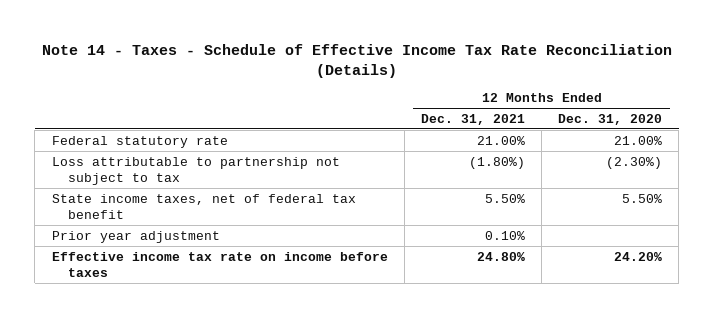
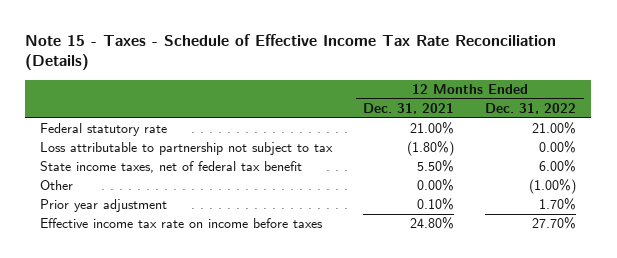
- Note 14 - Taxes - Schedule of Effective Income Tax Rate Reconciliation (Details)
+ Note 15 - Taxes - Schedule of Effective Income Tax Rate Reconciliation (Details)
- | 12 Months Ended Dec. 31, 2021 | 12 Months Ended Dec. 31, 2020
+ | 12 Months Ended Dec. 31, 2021 | 12 Months Ended Dec. 31, 2022
+ Other | 0.00% | (1.00%)

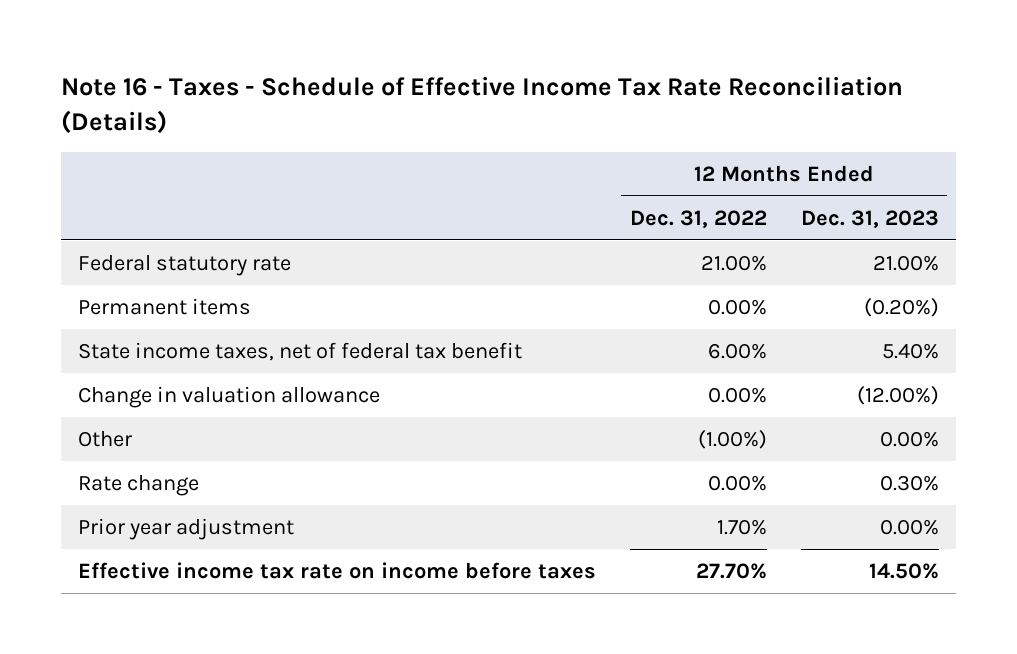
- Note 15 - Taxes - Schedule of Effective Income Tax Rate Reconciliation (Details)
+ Note 16 - Taxes - Schedule of Effective Income Tax Rate Reconciliation (Details)
- | 12 Months Ended Dec. 31, 2021 | 12 Months Ended Dec. 31, 2022
+ | 12 Months Ended Dec. 31, 2022 | 12 Months Ended Dec. 31, 2023
- Loss attributable to partnership not subject to tax | (1.80%) | 0.00%
+ Permanent items | 0.00% | (0.20%)
+ Change in valuation allowance | 0.00% | (12.00%)
+ Rate change | 0.00% | 0.30%

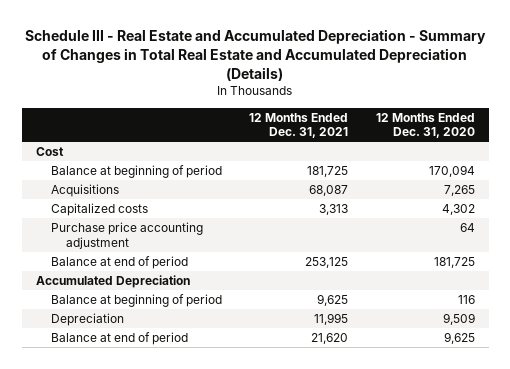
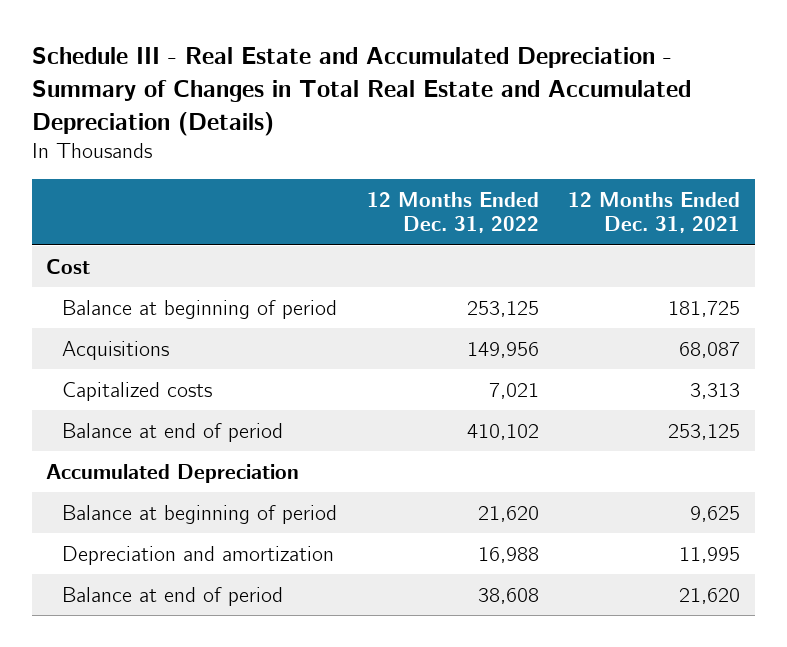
- | 12 Months Ended Dec. 31, 2021 | 12 Months Ended Dec. 31, 2020
+ | 12 Months Ended Dec. 31, 2022 | 12 Months Ended Dec. 31, 2021
- Purchase price accounting adjustment | | 64
- Depreciation | 11,995 | 9,509
+ Depreciation and amortization | 16,988 | 11,995

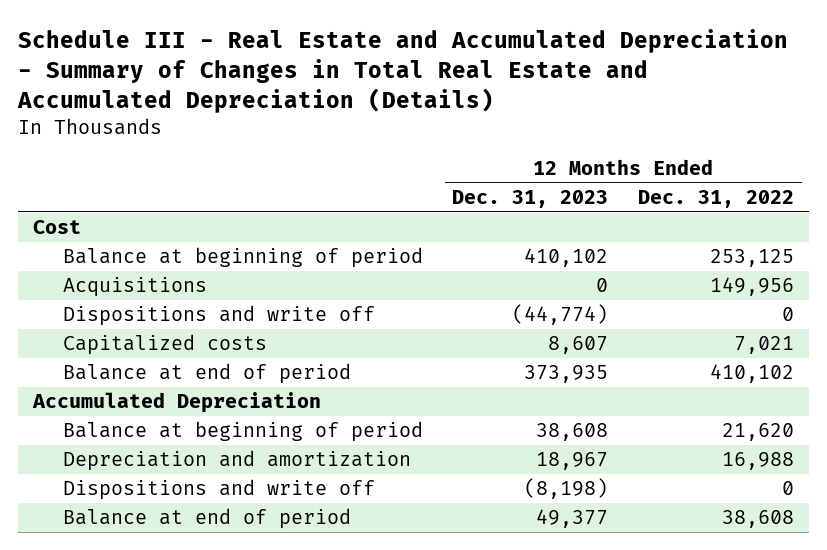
- | 12 Months Ended Dec. 31, 2022 | 12 Months Ended Dec. 31, 2021
+ | 12 Months Ended Dec. 31, 2023 | 12 Months Ended Dec. 31, 2022
+ Dispositions and write off | (44,774) | 0
+ Dispositions and write off | (8,198) | 0

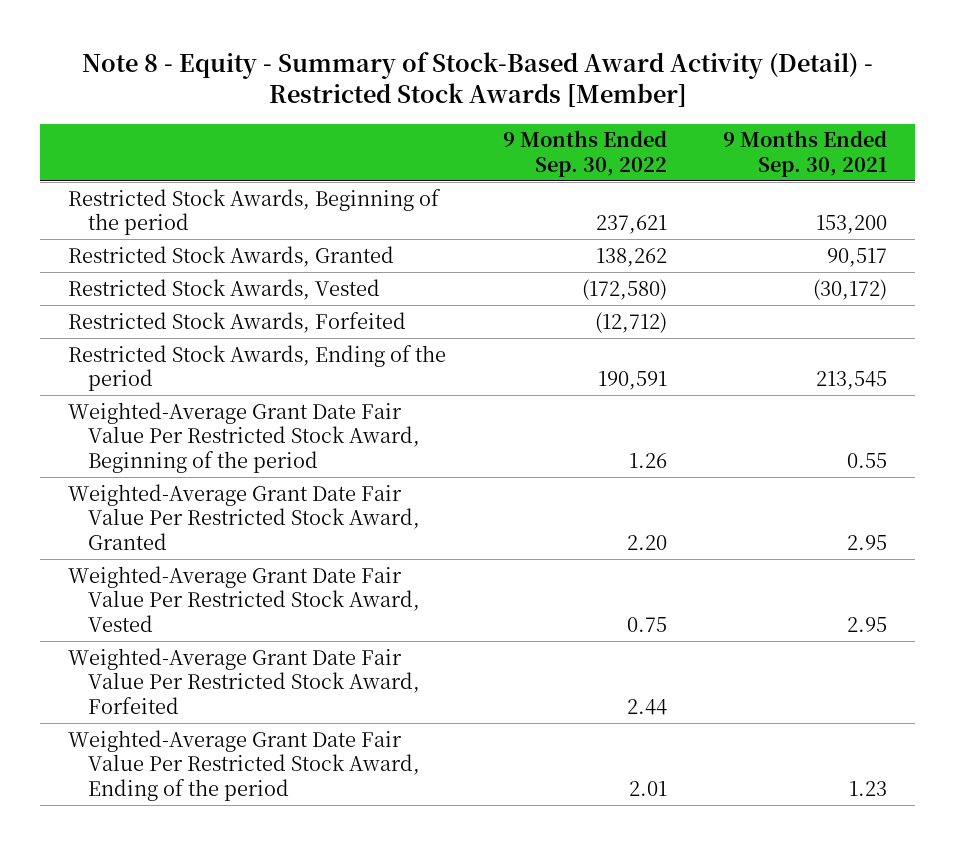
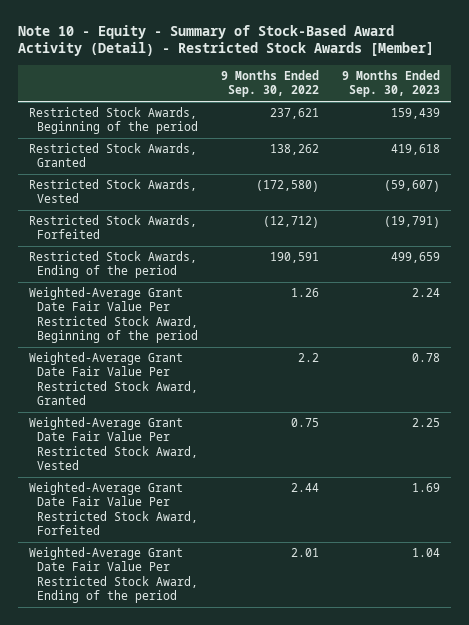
- Note 8 - Equity - Summary of Stock-Based Award Activity (Detail) - Restricted Stock Awards [Member]
+ Note 10 - Equity - Summary of Stock-Based Award Activity (Detail) - Restricted Stock Awards [Member]
- | 9 Months Ended Sep. 30, 2022 | 9 Months Ended Sep. 30, 2021
+ | 9 Months Ended Sep. 30, 2022 | 9 Months Ended Sep. 30, 2023
- Weighted-Average Grant Date Fair Value Per Restricted Stock Award, Granted | 2.20 | 2.95
+ Weighted-Average Grant Date Fair Value Per Restricted Stock Award, Granted | 2.2 | 0.78

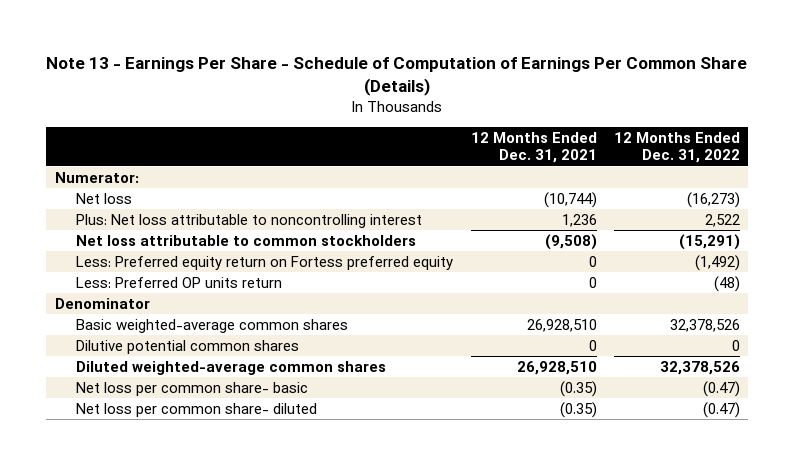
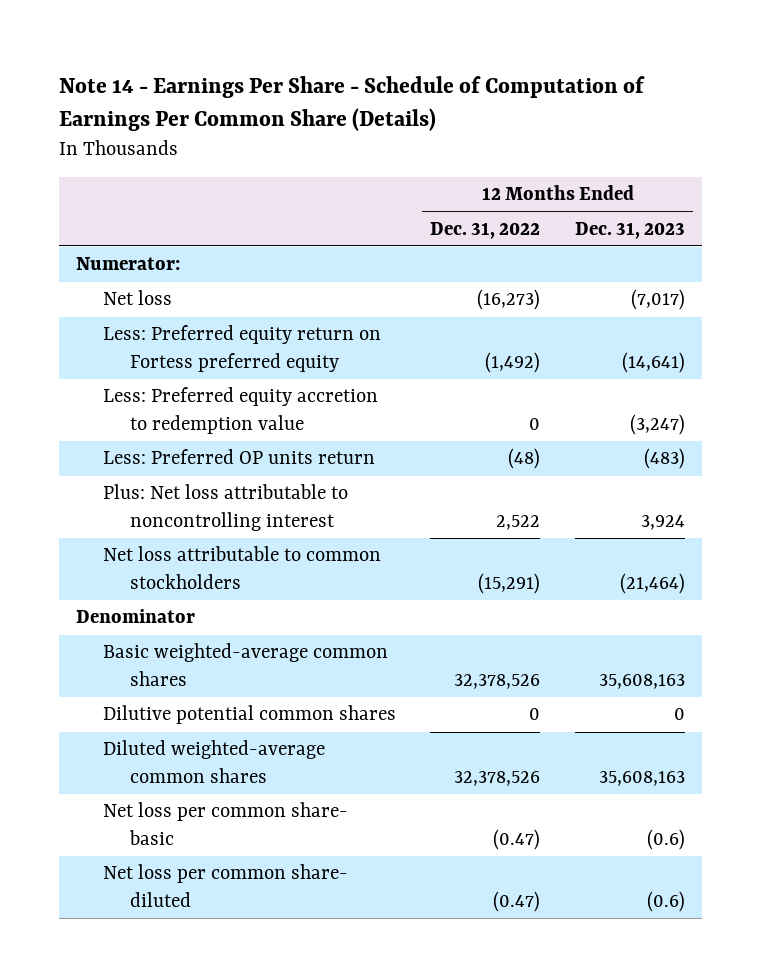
- Note 13 - Earnings Per Share - Schedule of Computation of Earnings Per Common Share (Details)
+ Note 14 - Earnings Per Share - Schedule of Computation of Earnings Per Common Share (Details)
- | 12 Months Ended Dec. 31, 2021 | 12 Months Ended Dec. 31, 2022
+ | 12 Months Ended Dec. 31, 2022 | 12 Months Ended Dec. 31, 2023
+ Less: Preferred equity accretion to redemption value | 0 | (3,247)
moved down: Plus: Net loss attributable to noncontrolling interest | 2,522 | 3,924
moved down: Net loss attributable to common stockholders | (15,291) | (21,464)

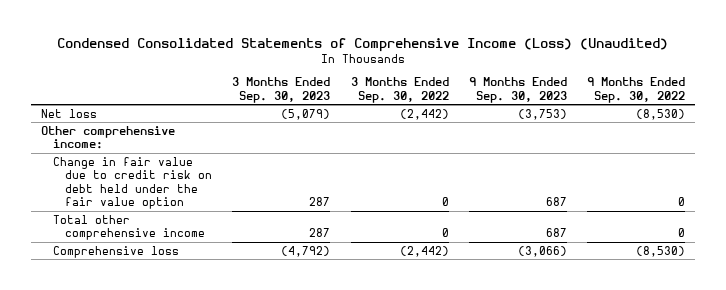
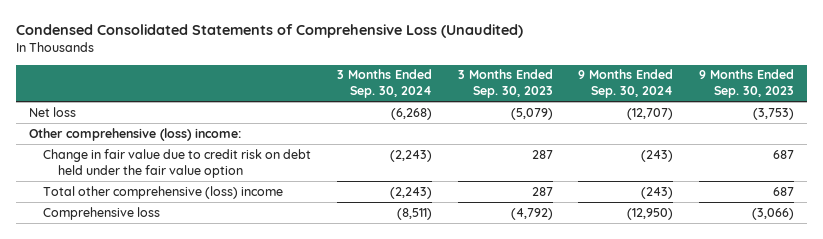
- Condensed Consolidated Statements of Comprehensive Income (Loss) (Unaudited)
+ Condensed Consolidated Statements of Comprehensive Loss (Unaudited)
- | 3 Months Ended Sep. 30, 2023 | 3 Months Ended Sep. 30, 2022 | 9 Months Ended Sep. 30, 2023 | 9 Months Ended Sep. 30, 2022
+ | 3 Months Ended Sep. 30, 2024 | 3 Months Ended Sep. 30, 2023 | 9 Months Ended Sep. 30, 2024 | 9 Months Ended Sep. 30, 2023
- Other comprehensive income:
+ Other comprehensive (loss) income:
- Total other comprehensive income | 287 | 0 | 687 | 0
+ Total other comprehensive (loss) income | (2,243) | 287 | (243) | 687

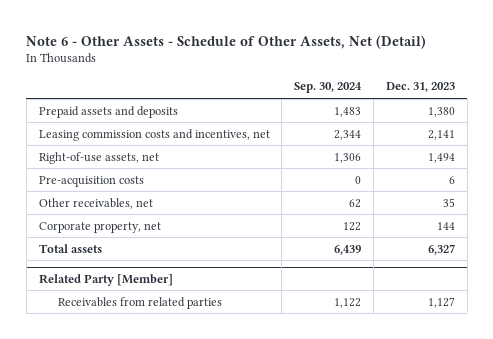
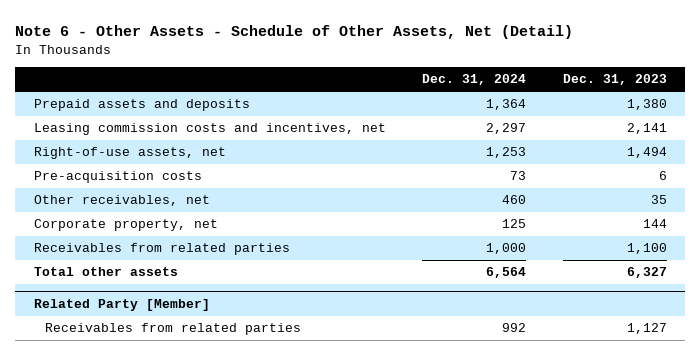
- | Sep. 30, 2024 | Dec. 31, 2023
+ | Dec. 31, 2024 | Dec. 31, 2023
- Total assets | 6,439 | 6,327
+ Receivables from related parties | 1,000 | 1,100
+ Total other assets | 6,564 | 6,327

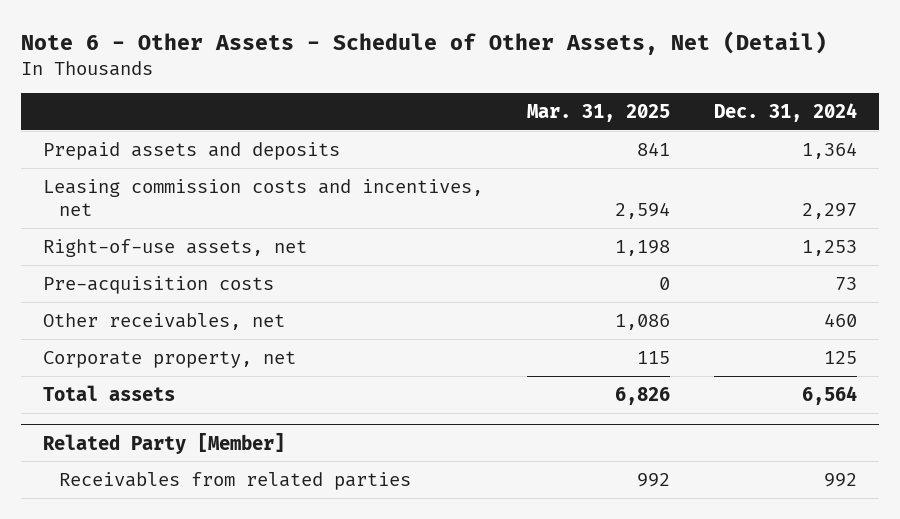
- | Dec. 31, 2024 | Dec. 31, 2023
+ | Mar. 31, 2025 | Dec. 31, 2024
- Receivables from related parties | 1,000 | 1,100
- Total other assets | 6,564 | 6,327
+ Total assets | 6,826 | 6,564

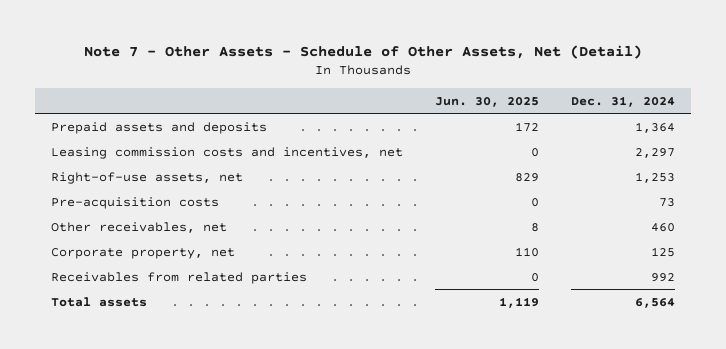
- Note 6 - Other Assets - Schedule of Other Assets, Net (Detail)
+ Note 7 - Other Assets - Schedule of Other Assets, Net (Detail)
- | Mar. 31, 2025 | Dec. 31, 2024
+ | Jun. 30, 2025 | Dec. 31, 2024
- Related Party [Member]
moved down: Total assets | 1,119 | 6,564

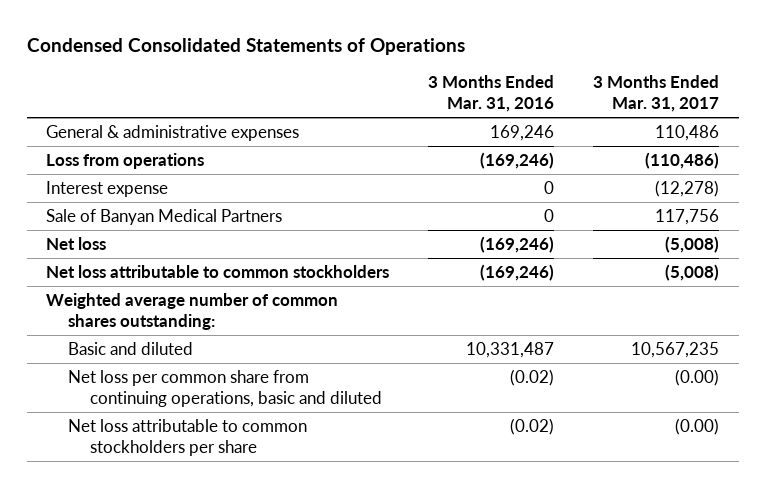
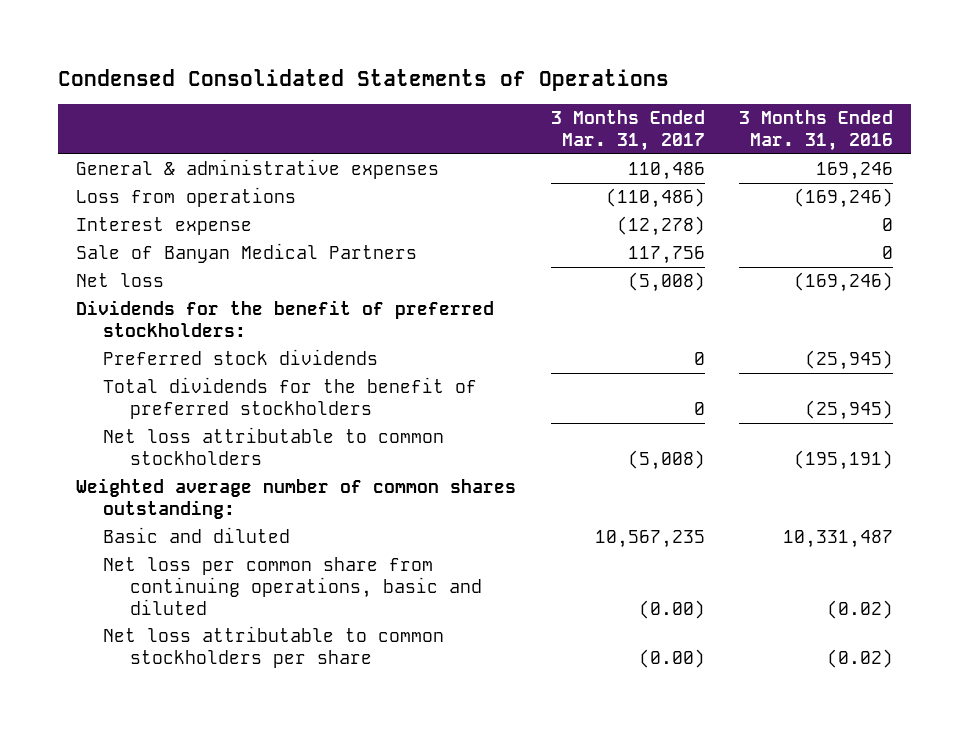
- | 3 Months Ended Mar. 31, 2016 | 3 Months Ended Mar. 31, 2017
+ | 3 Months Ended Mar. 31, 2017 | 3 Months Ended Mar. 31, 2016
- Net loss attributable to common stockholders | (169,246) | (5,008)
+ Dividends for the benefit of preferred stockholders:
+ Preferred stock dividends | 0 | (25,945)
+ Total dividends for the benefit of preferred stockholders | 0 | (25,945)
+ Net loss attributable to common stockholders | (5,008) | (195,191)

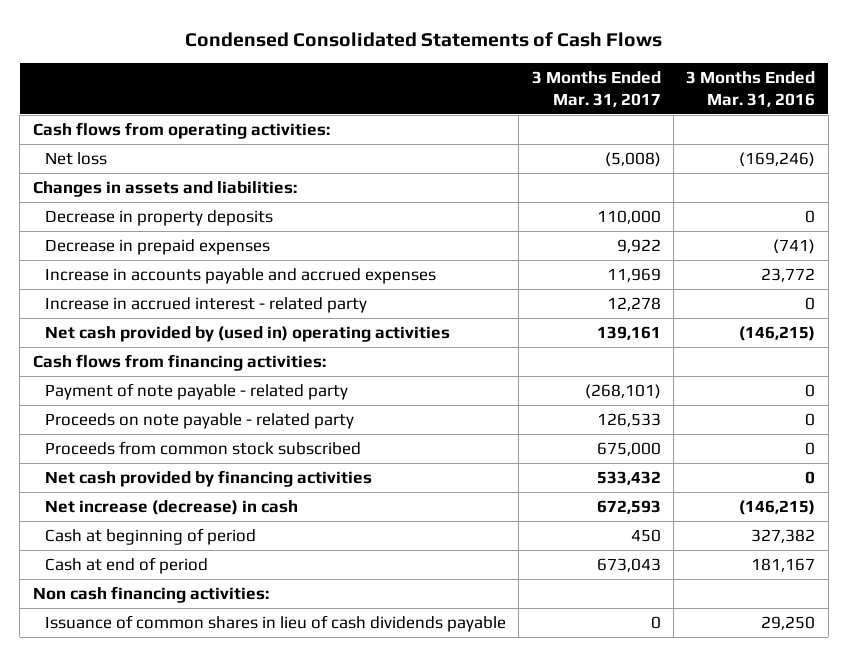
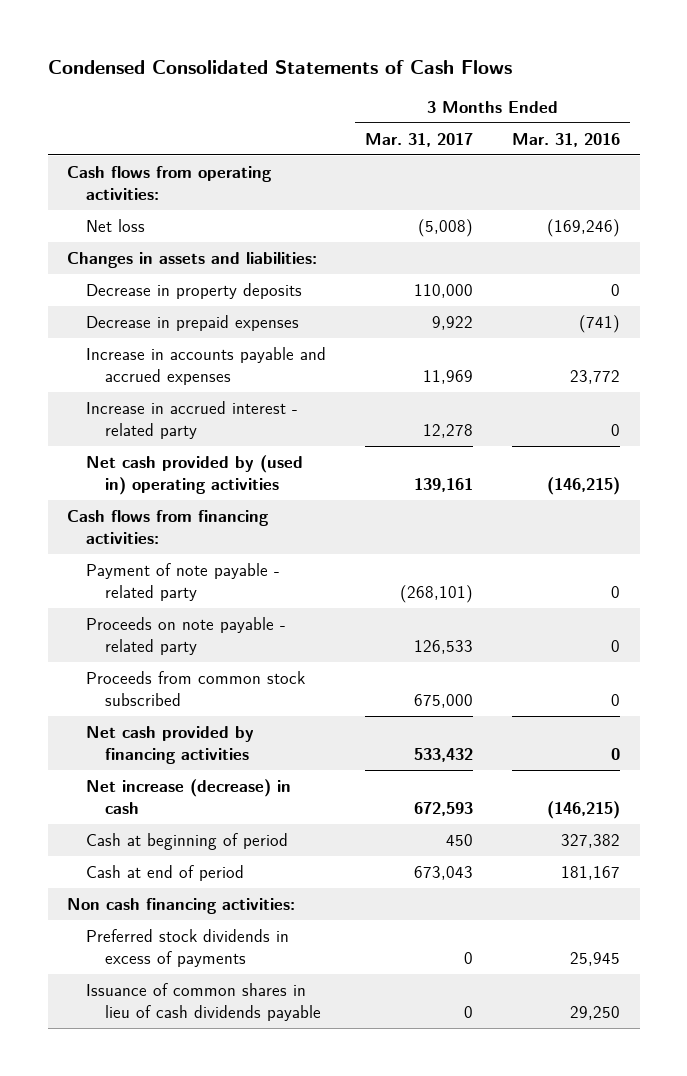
+ Preferred stock dividends in excess of payments | 0 | 25,945

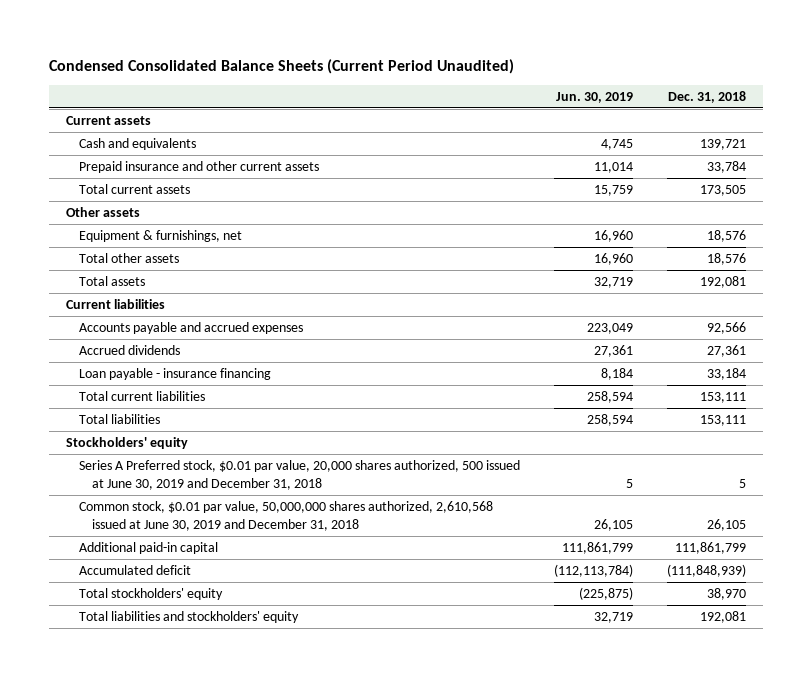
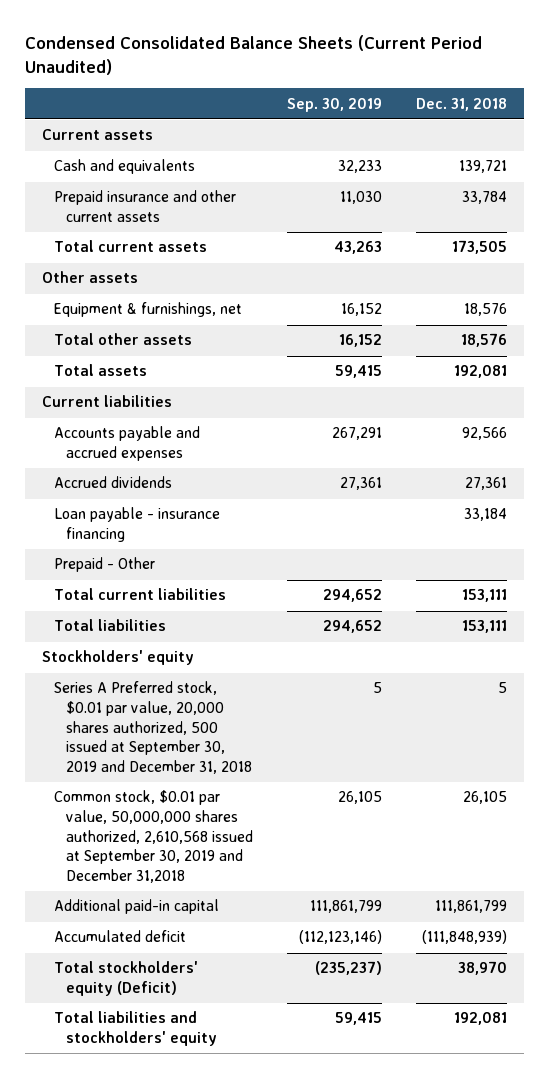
- | Jun. 30, 2019 | Dec. 31, 2018
+ | Sep. 30, 2019 | Dec. 31, 2018
+ Prepaid - Other
- Series A Preferred stock, $0.01 par value, 20,000 shares authorized, 500 issued at June 30, 2019 and December 31, 2018 | 5 | 5
- Common stock, $0.01 par value, 50,000,000 shares authorized, 2,610,568 issued at June 30, 2019 and December 31, 2018 | 26,105 | 26,105
+ Series A Preferred stock, $0.01 par value, 20,000 shares authorized, 500 issued at September 30, 2019 and December 31, 2018 | 5 | 5
+ Common stock, $0.01 par value, 50,000,000 shares authorized, 2,610,568 issued at September 30, 2019 and December 31,2018 | 26,105 | 26,105
- Total stockholders' equity | (225,875) | 38,970
+ Total stockholders' equity (Deficit) | (235,237) | 38,970

